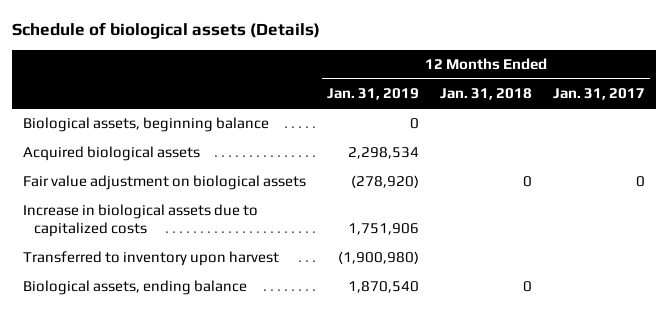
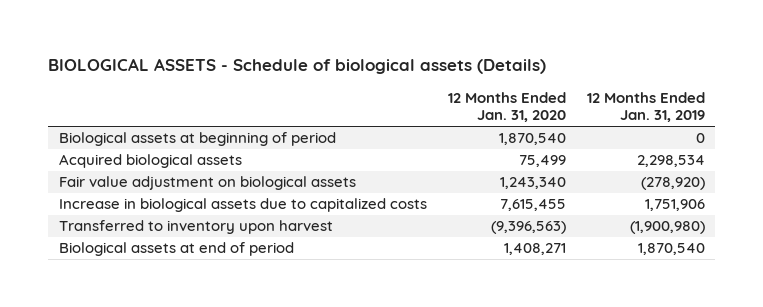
- Schedule of biological assets (Details)
+ BIOLOGICAL ASSETS - Schedule of biological assets (Details)
- | 12 Months Ended Jan. 31, 2019 | 12 Months Ended Jan. 31, 2018 | 12 Months Ended Jan. 31, 2017
+ | 12 Months Ended Jan. 31, 2020 | 12 Months Ended Jan. 31, 2019
- Biological assets, beginning balance | 0 | |
+ Biological assets at beginning of period | 1,870,540 | 0
- Biological assets, ending balance | 1,870,540 | 0 |
+ Biological assets at end of period | 1,408,271 | 1,870,540

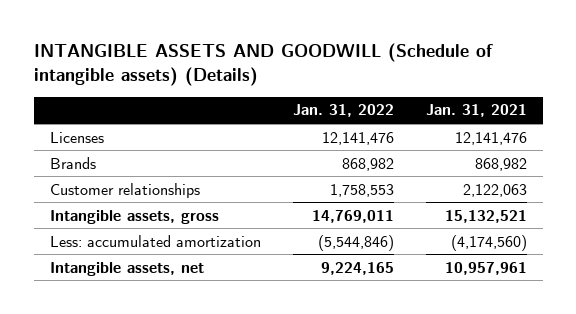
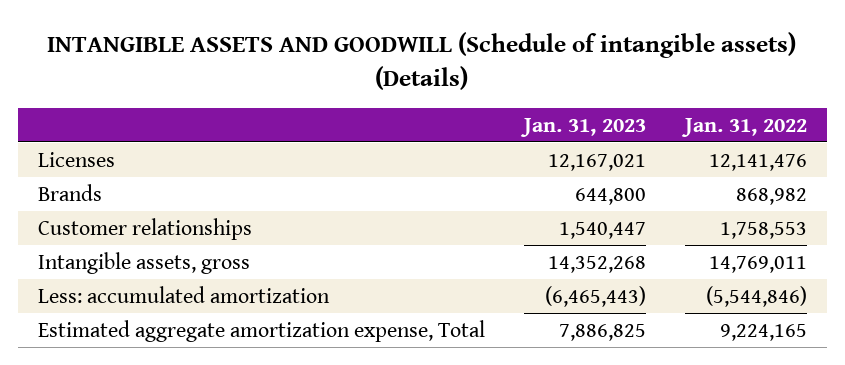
- | Jan. 31, 2022 | Jan. 31, 2021
+ | Jan. 31, 2023 | Jan. 31, 2022
- Intangible assets, net | 9,224,165 | 10,957,961
+ Estimated aggregate amortization expense, Total | 7,886,825 | 9,224,165

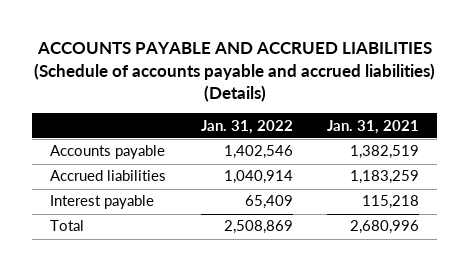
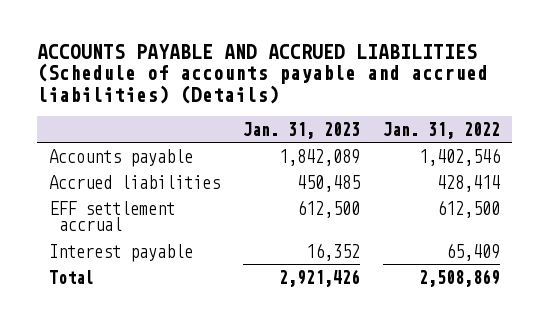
- | Jan. 31, 2022 | Jan. 31, 2021
+ | Jan. 31, 2023 | Jan. 31, 2022
- Accrued liabilities | 1,040,914 | 1,183,259
+ Accrued liabilities | 450,485 | 428,414
+ EFF settlement accrual | 612,500 | 612,500

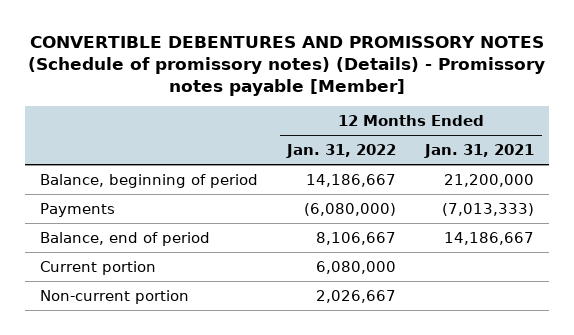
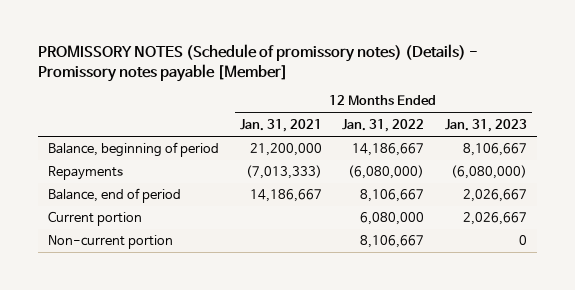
- CONVERTIBLE DEBENTURES AND PROMISSORY NOTES (Schedule of promissory notes) (Details) - Promissory notes payable [Member]
+ PROMISSORY NOTES (Schedule of promissory notes) (Details) - Promissory notes payable [Member]
- | 12 Months Ended Jan. 31, 2022 | 12 Months Ended Jan. 31, 2021
+ | 12 Months Ended Jan. 31, 2021 | 12 Months Ended Jan. 31, 2022 | 12 Months Ended Jan. 31, 2023
- Payments | (6,080,000) | (7,013,333)
+ Repayments | (7,013,333) | (6,080,000) | (6,080,000)
- Non-current portion | 2,026,667 |
+ Non-current portion | | 8,106,667 | 0

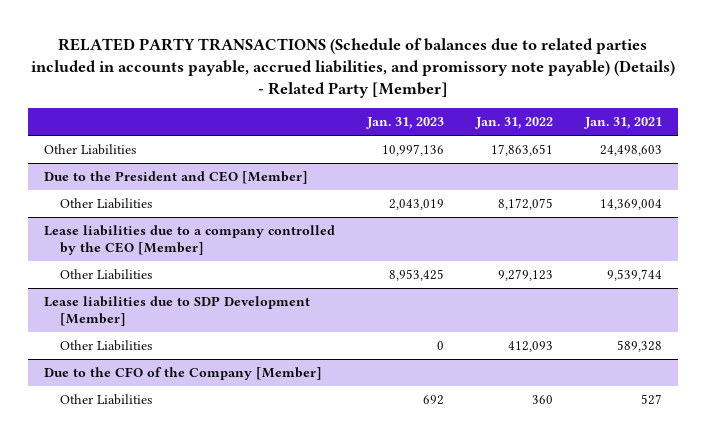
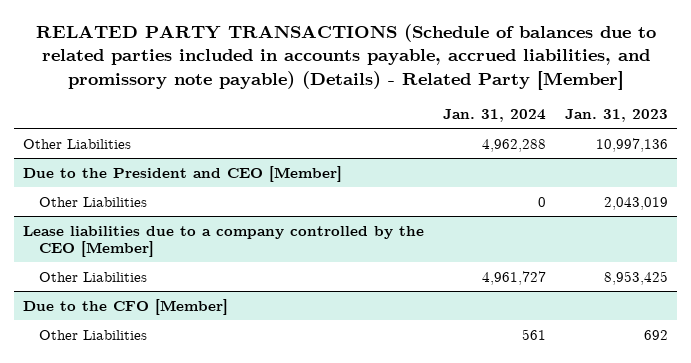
- | Jan. 31, 2023 | Jan. 31, 2022 | Jan. 31, 2021
+ | Jan. 31, 2024 | Jan. 31, 2023
- Lease liabilities due to SDP Development [Member]
- Other Liabilities | 0 | 412,093 | 589,328
- Due to the CFO of the Company [Member]
+ Due to the CFO [Member]

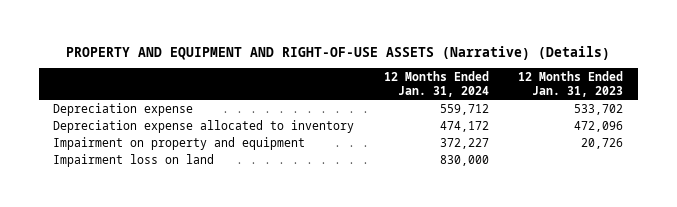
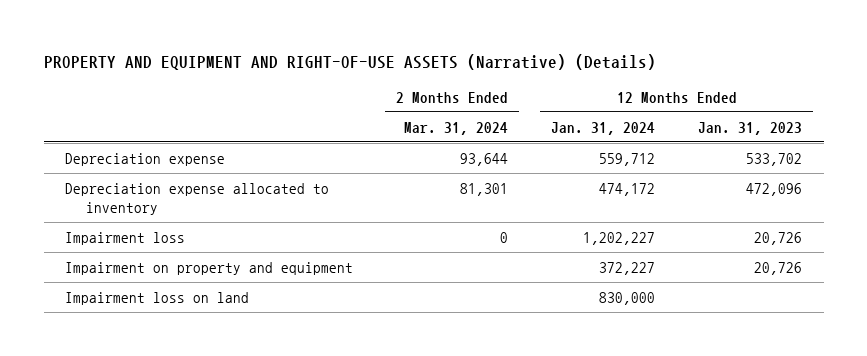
- | 12 Months Ended Jan. 31, 2024 | 12 Months Ended Jan. 31, 2023
+ | 2 Months Ended Mar. 31, 2024 | 12 Months Ended Jan. 31, 2024 | 12 Months Ended Jan. 31, 2023
+ Impairment loss | 0 | 1,202,227 | 20,726

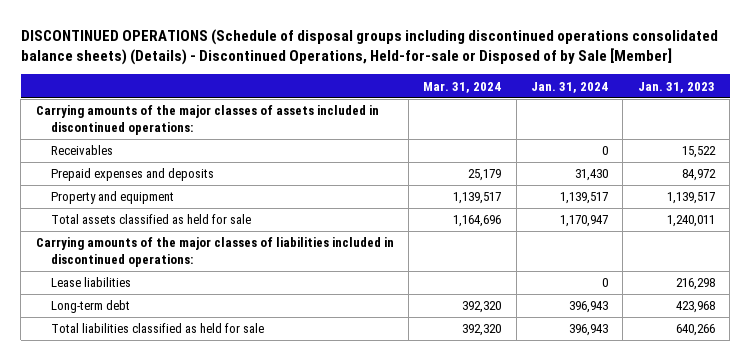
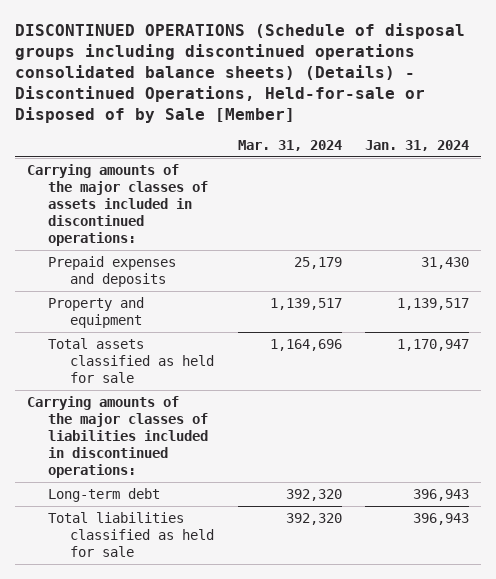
- | Mar. 31, 2024 | Jan. 31, 2024 | Jan. 31, 2023
+ | Mar. 31, 2024 | Jan. 31, 2024
- Receivables | | 0 | 15,522
- Lease liabilities | | 0 | 216,298

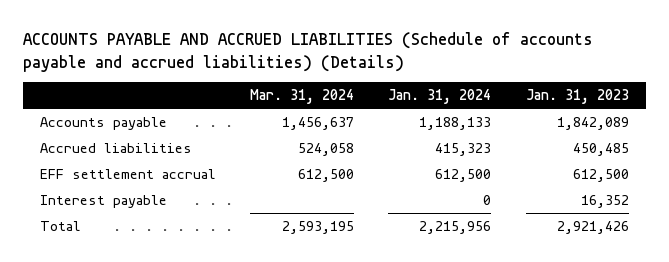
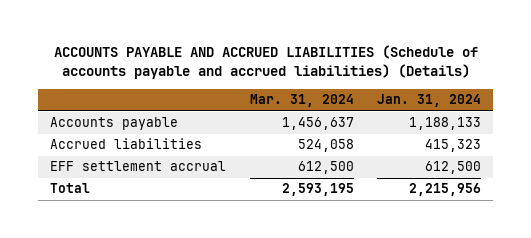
- | Mar. 31, 2024 | Jan. 31, 2024 | Jan. 31, 2023
+ | Mar. 31, 2024 | Jan. 31, 2024
- Interest payable | | 0 | 16,352

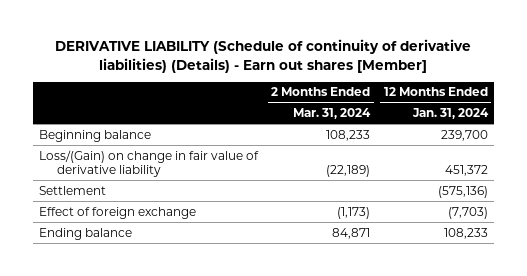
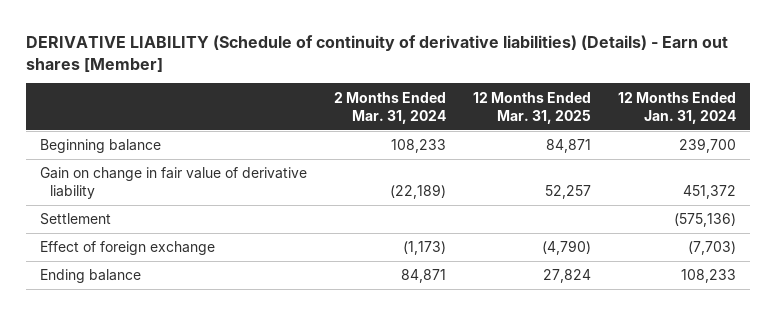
- | 2 Months Ended Mar. 31, 2024 | 12 Months Ended Jan. 31, 2024
+ | 2 Months Ended Mar. 31, 2024 | 12 Months Ended Mar. 31, 2025 | 12 Months Ended Jan. 31, 2024
- Loss/(Gain) on change in fair value of derivative liability | (22,189) | 451,372
+ Gain on change in fair value of derivative liability | (22,189) | 52,257 | 451,372

